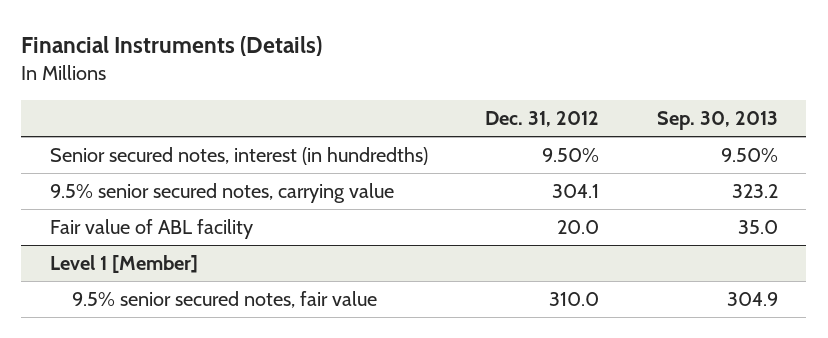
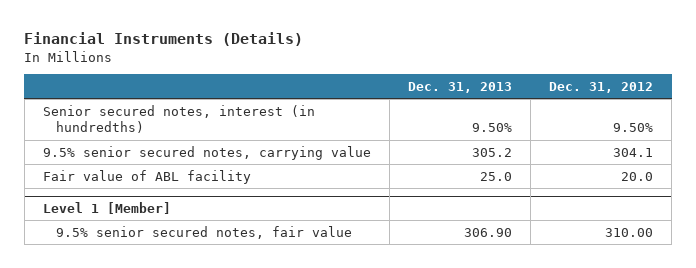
- | Dec. 31, 2012 | Sep. 30, 2013
+ | Dec. 31, 2013 | Dec. 31, 2012
@ Level 1 [Member]
- 9.5% senior secured notes, fair value | 310.0 | 304.9
+ 9.5% senior secured notes, fair value | 306.90 | 310.00

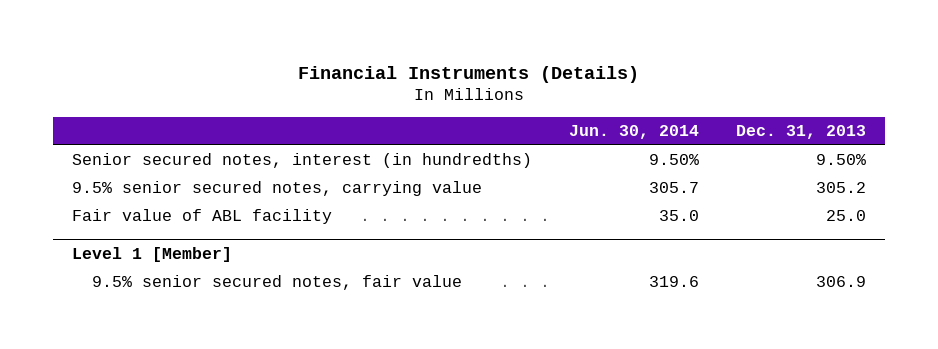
- | Dec. 31, 2013 | Dec. 31, 2012
+ | Jun. 30, 2014 | Dec. 31, 2013
@ Level 1 [Member]
- 9.5% senior secured notes, fair value | 306.90 | 310.00
+ 9.5% senior secured notes, fair value | 319.6 | 306.9

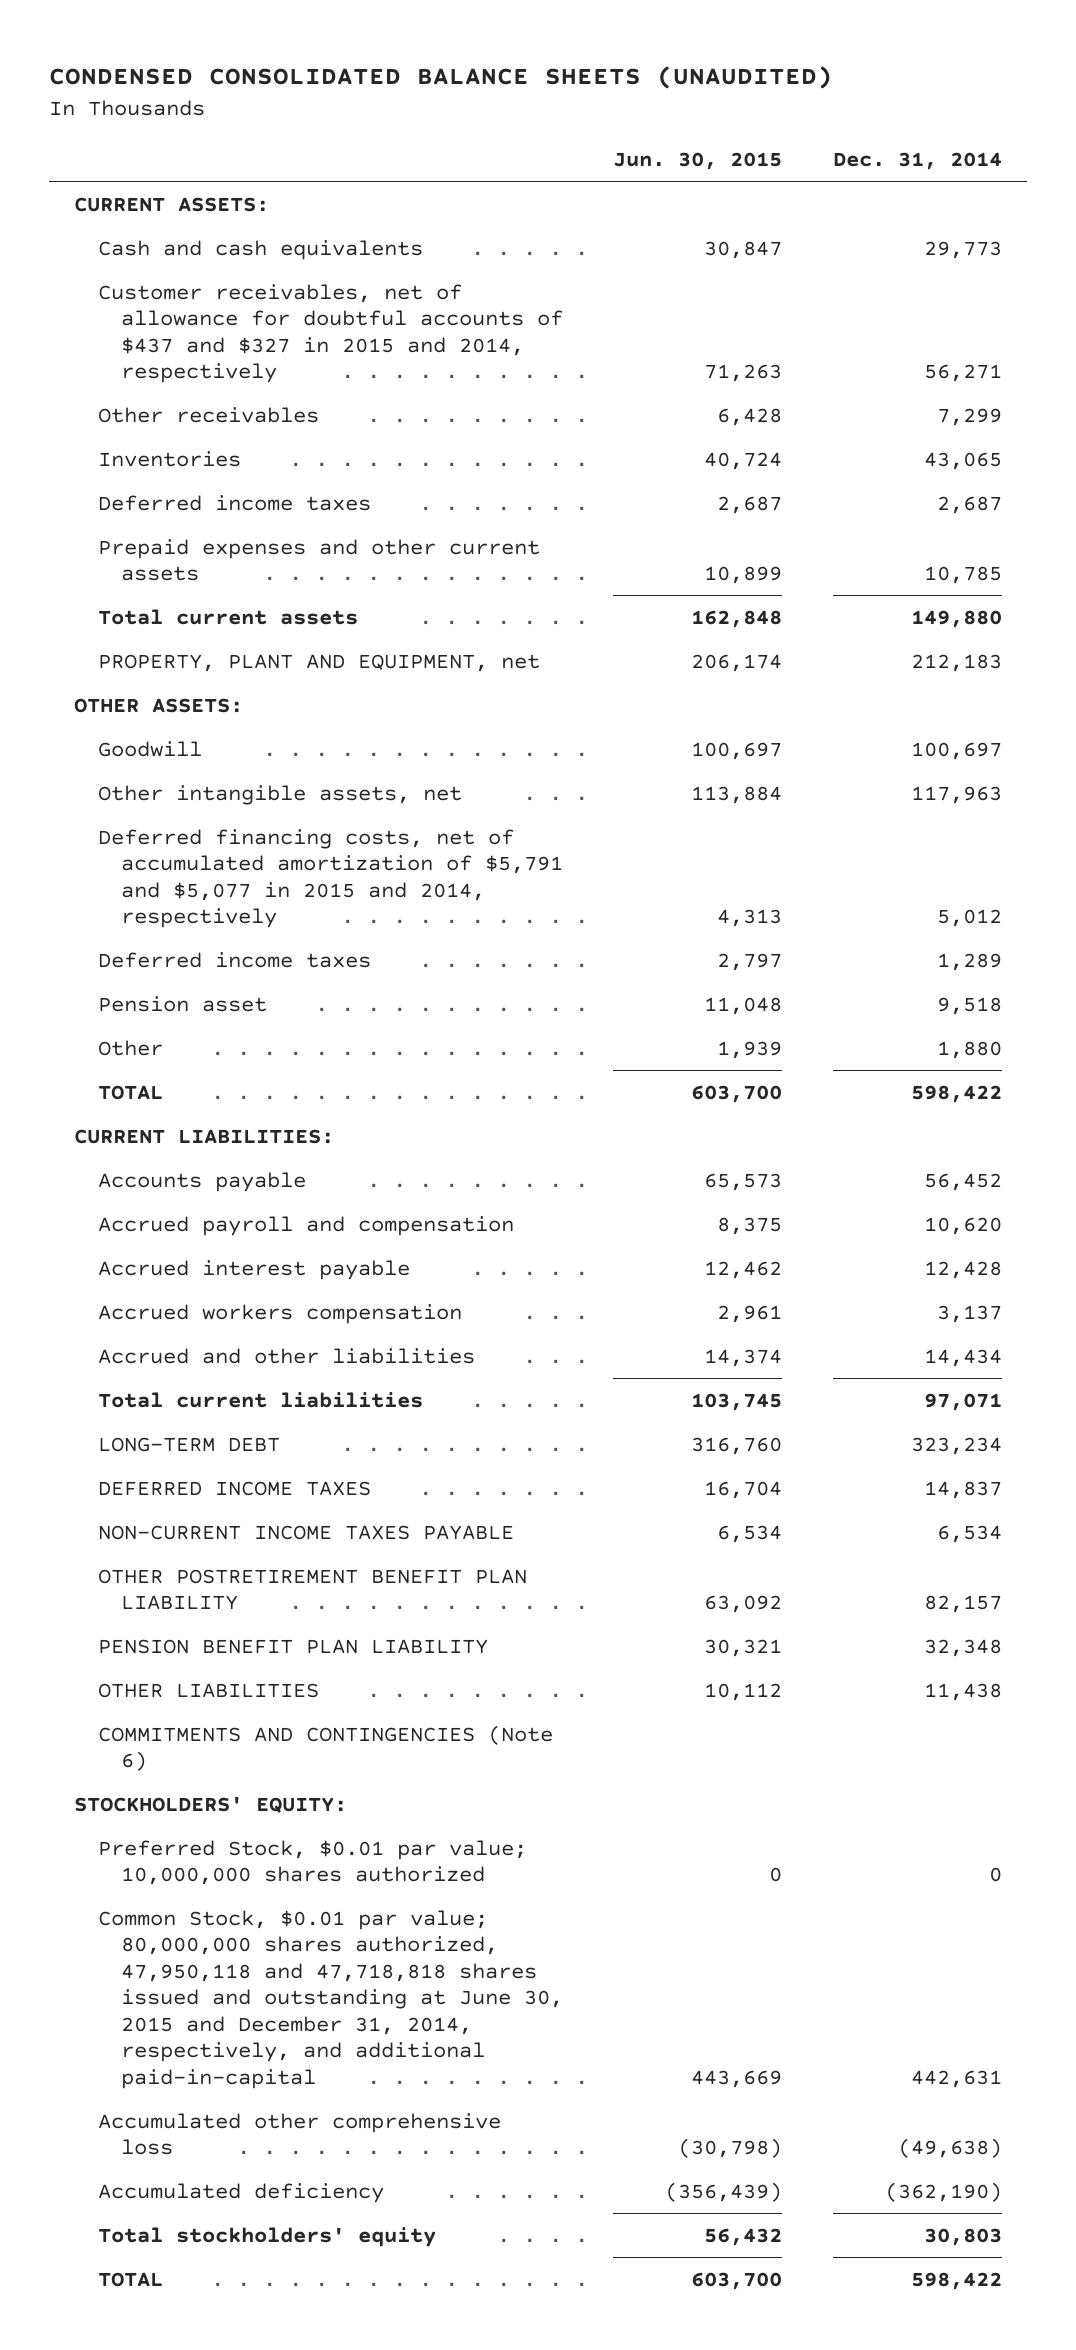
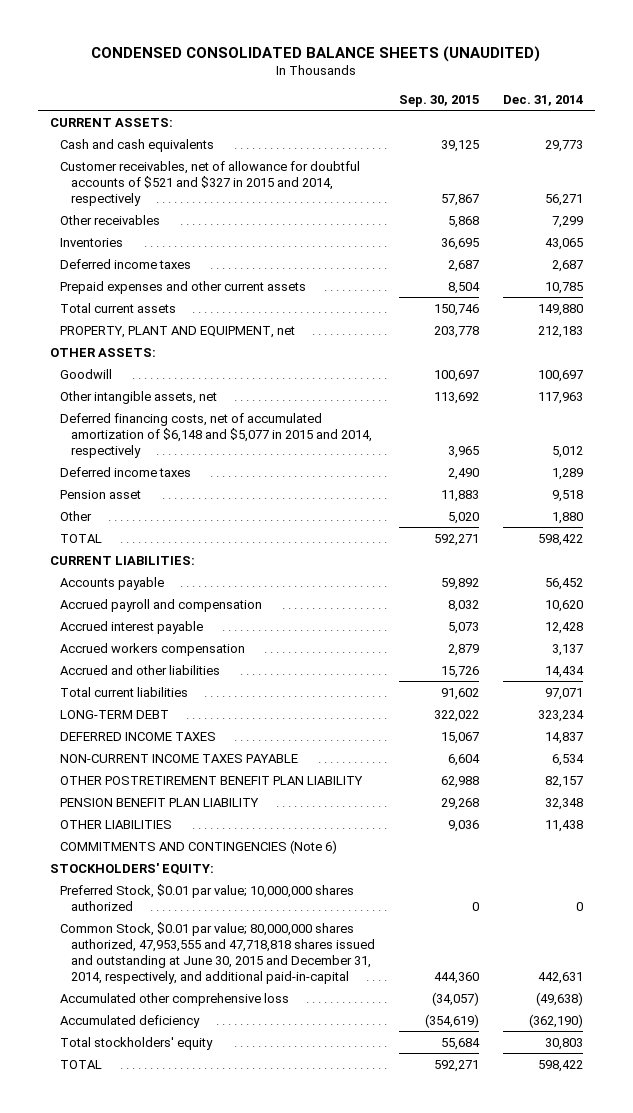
- | Jun. 30, 2015 | Dec. 31, 2014
+ | Sep. 30, 2015 | Dec. 31, 2014
- Customer receivables, net of allowance for doubtful accounts of $437 and $327 in 2015 and 2014, respectively | 71,263 | 56,271
+ Customer receivables, net of allowance for doubtful accounts of $521 and $327 in 2015 and 2014, respectively | 57,867 | 56,271
- Deferred financing costs, net of accumulated amortization of $5,791 and $5,077 in 2015 and 2014, respectively | 4,313 | 5,012
+ Deferred financing costs, net of accumulated amortization of $6,148 and $5,077 in 2015 and 2014, respectively | 3,965 | 5,012
- Common Stock, $0.01 par value; 80,000,000 shares authorized, 47,950,118 and 47,718,818 shares issued and outstanding at June 30, 2015 and December 31, 2014, respectively, and additional paid-in-capital | 443,669 | 442,631
+ Common Stock, $0.01 par value; 80,000,000 shares authorized, 47,953,555 and 47,718,818 shares issued and outstanding at June 30, 2015 and December 31, 2014, respectively, and additional paid-in-capital | 444,360 | 442,631

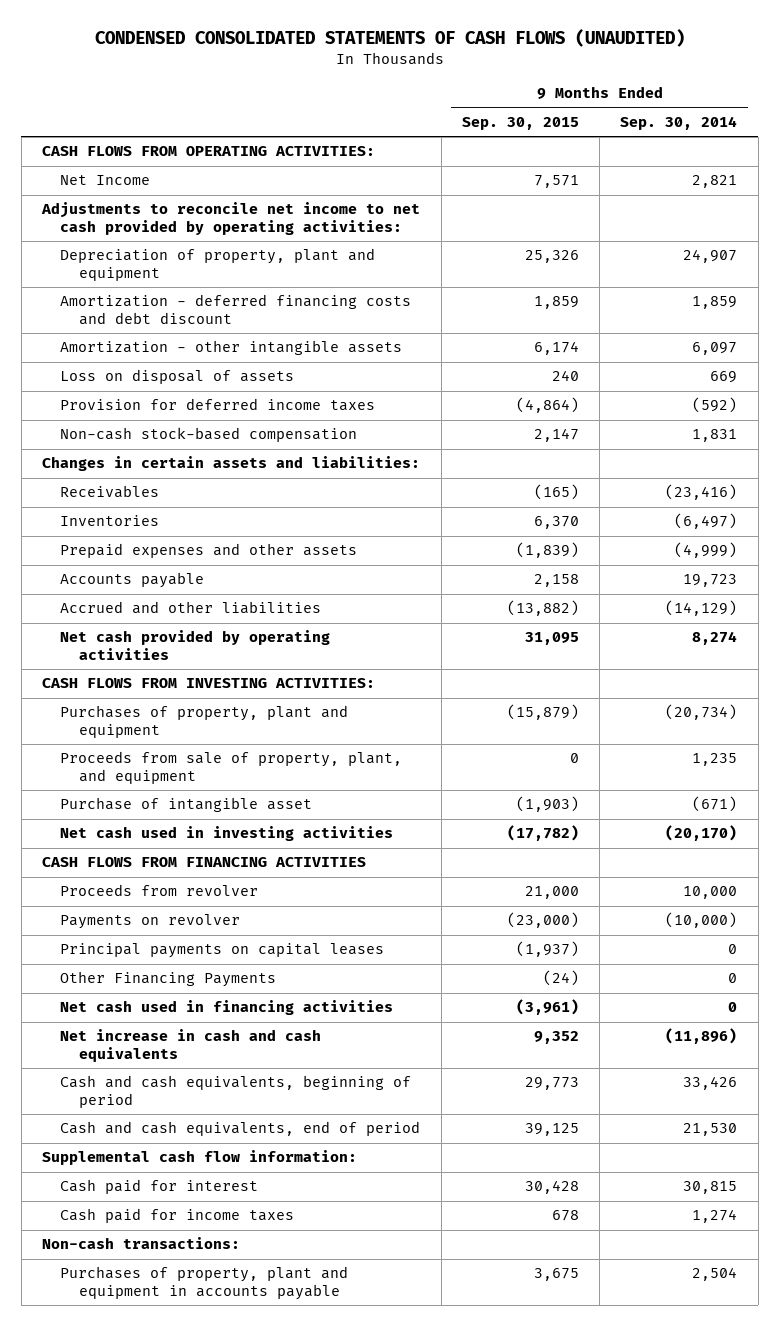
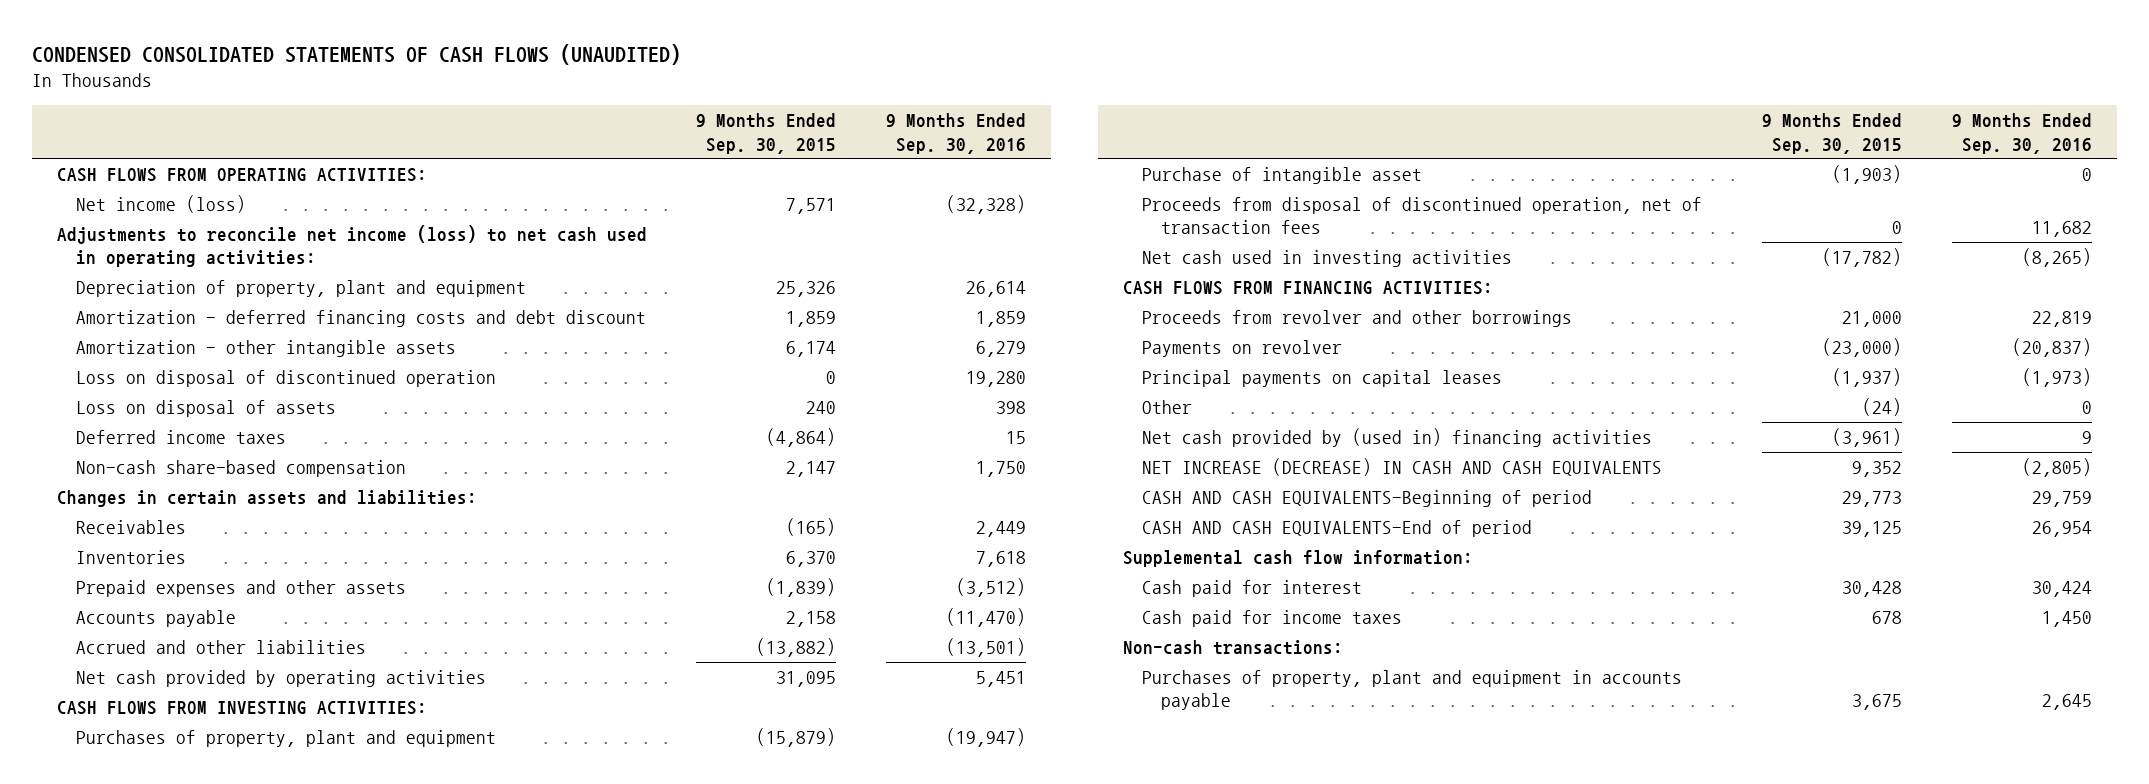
- | 9 Months Ended Sep. 30, 2015 | 9 Months Ended Sep. 30, 2014
+ | 9 Months Ended Sep. 30, 2015 | 9 Months Ended Sep. 30, 2016
- Net Income | 7,571 | 2,821
- Adjustments to reconcile net income to net cash provided by operating activities:
+ Net income (loss) | 7,571 | (32,328)
+ Adjustments to reconcile net income (loss) to net cash used in operating activities:
+ Loss on disposal of discontinued operation | 0 | 19,280
- Provision for deferred income taxes | (4,864) | (592)
- Non-cash stock-based compensation | 2,147 | 1,831
+ Deferred income taxes | (4,864) | 15
+ Non-cash share-based compensation | 2,147 | 1,750
- Proceeds from sale of property, plant, and equipment | 0 | 1,235
+ Proceeds from disposal of discontinued operation, net of transaction fees | 0 | 11,682
- CASH FLOWS FROM FINANCING ACTIVITIES
- Proceeds from revolver | 21,000 | 10,000
+ CASH FLOWS FROM FINANCING ACTIVITIES:
+ Proceeds from revolver and other borrowings | 21,000 | 22,819
- Other Financing Payments | (24) | 0
- Net cash used in financing activities | (3,961) | 0
- Net increase in cash and cash equivalents | 9,352 | (11,896)
- Cash and cash equivalents, beginning of period | 29,773 | 33,426
- Cash and cash equivalents, end of period | 39,125 | 21,530
+ Other | (24) | 0
+ Net cash provided by (used in) financing activities | (3,961) | 9
+ NET INCREASE (DECREASE) IN CASH AND CASH EQUIVALENTS | 9,352 | (2,805)
+ CASH AND CASH EQUIVALENTS-Beginning of period | 29,773 | 29,759
+ CASH AND CASH EQUIVALENTS-End of period | 39,125 | 26,954

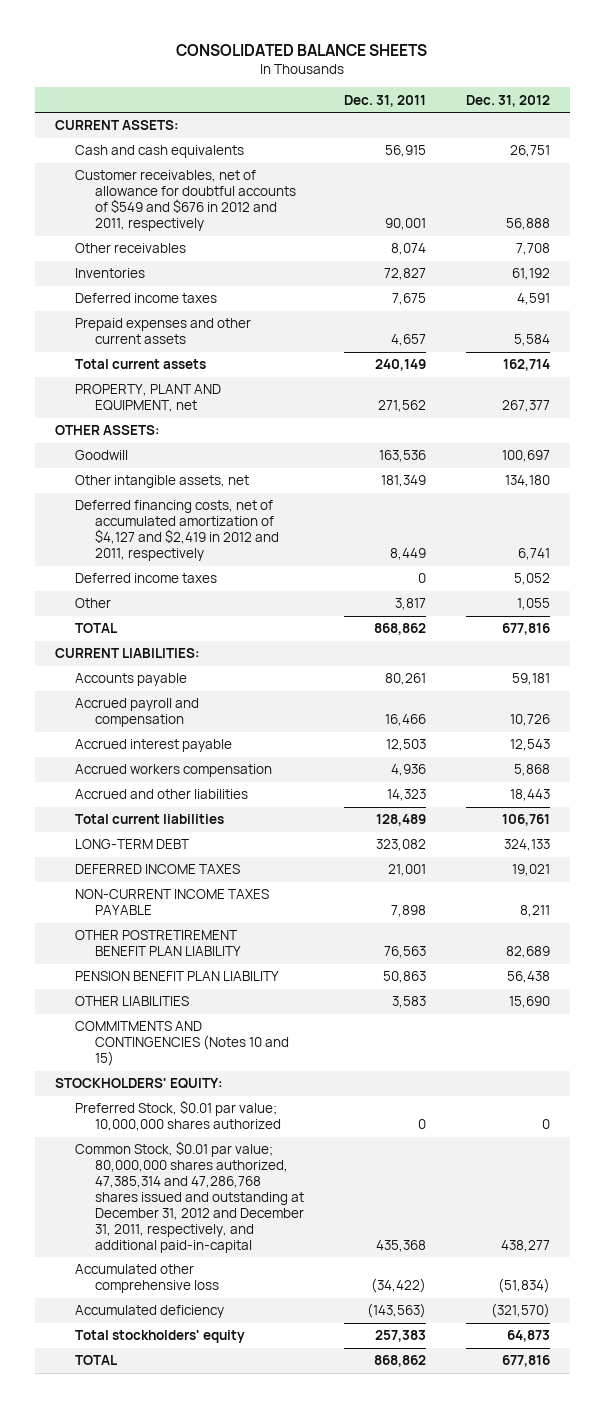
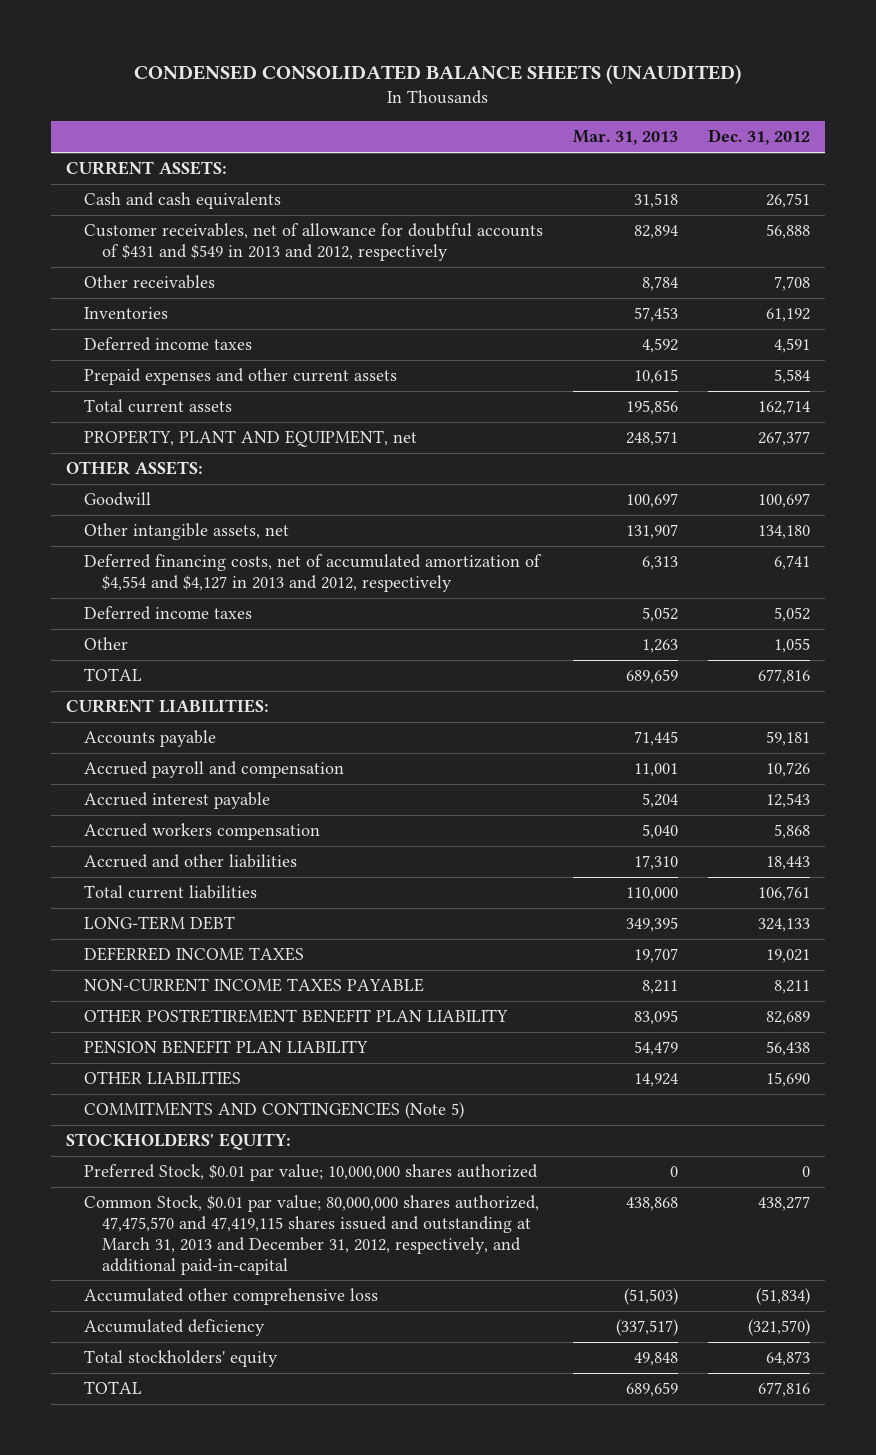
- CONSOLIDATED BALANCE SHEETS
+ CONDENSED CONSOLIDATED BALANCE SHEETS (UNAUDITED)
- | Dec. 31, 2011 | Dec. 31, 2012
+ | Mar. 31, 2013 | Dec. 31, 2012
- Customer receivables, net of allowance for doubtful accounts of $549 and $676 in 2012 and 2011, respectively | 90,001 | 56,888
+ Customer receivables, net of allowance for doubtful accounts of $431 and $549 in 2013 and 2012, respectively | 82,894 | 56,888
- Deferred financing costs, net of accumulated amortization of $4,127 and $2,419 in 2012 and 2011, respectively | 8,449 | 6,741
+ Deferred financing costs, net of accumulated amortization of $4,554 and $4,127 in 2013 and 2012, respectively | 6,313 | 6,741
- COMMITMENTS AND CONTINGENCIES (Notes 10 and 15)
+ COMMITMENTS AND CONTINGENCIES (Note 5)
- Common Stock, $0.01 par value; 80,000,000 shares authorized, 47,385,314 and 47,286,768 shares issued and outstanding at December 31, 2012 and December 31, 2011, respectively, and additional paid-in-capital | 435,368 | 438,277
+ Common Stock, $0.01 par value; 80,000,000 shares authorized, 47,475,570 and 47,419,115 shares issued and outstanding at March 31, 2013 and December 31, 2012, respectively, and additional paid-in-capital | 438,868 | 438,277

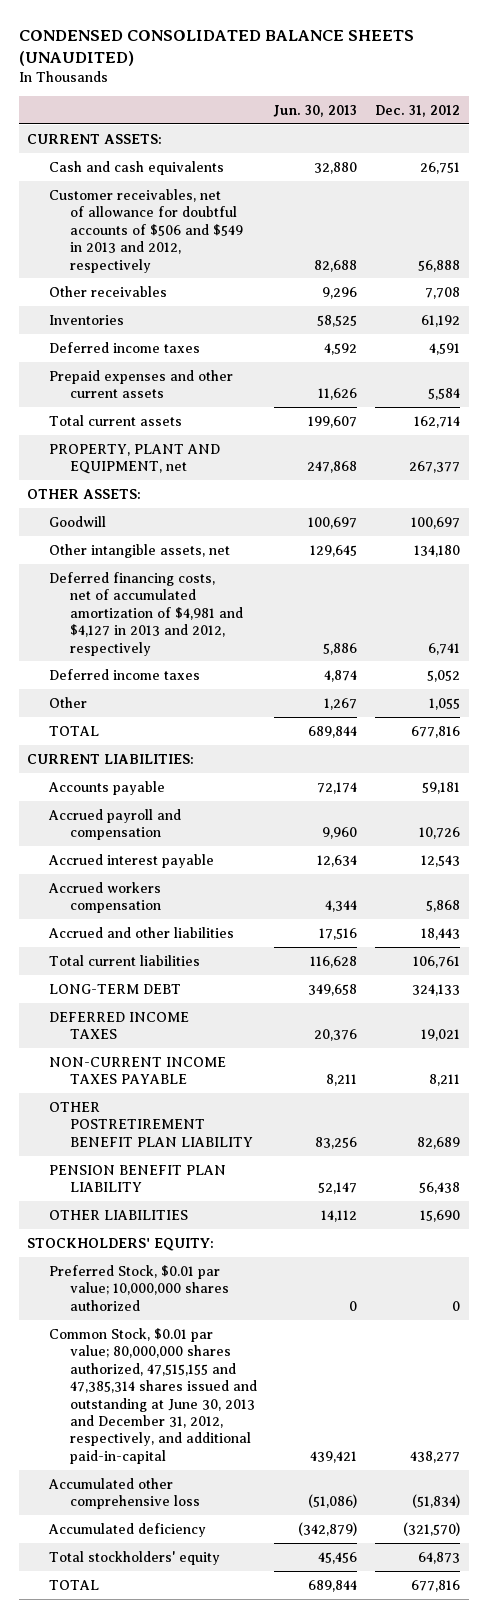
- | Mar. 31, 2013 | Dec. 31, 2012
+ | Jun. 30, 2013 | Dec. 31, 2012
- Customer receivables, net of allowance for doubtful accounts of $431 and $549 in 2013 and 2012, respectively | 82,894 | 56,888
+ Customer receivables, net of allowance for doubtful accounts of $506 and $549 in 2013 and 2012, respectively | 82,688 | 56,888
- Deferred financing costs, net of accumulated amortization of $4,554 and $4,127 in 2013 and 2012, respectively | 6,313 | 6,741
+ Deferred financing costs, net of accumulated amortization of $4,981 and $4,127 in 2013 and 2012, respectively | 5,886 | 6,741
- COMMITMENTS AND CONTINGENCIES (Note 5)
- Common Stock, $0.01 par value; 80,000,000 shares authorized, 47,475,570 and 47,419,115 shares issued and outstanding at March 31, 2013 and December 31, 2012, respectively, and additional paid-in-capital | 438,868 | 438,277
+ Common Stock, $0.01 par value; 80,000,000 shares authorized, 47,515,155 and 47,385,314 shares issued and outstanding at June 30, 2013 and December 31, 2012, respectively, and additional paid-in-capital | 439,421 | 438,277

